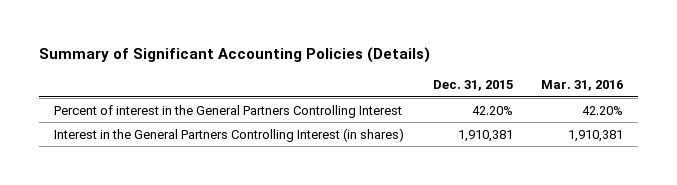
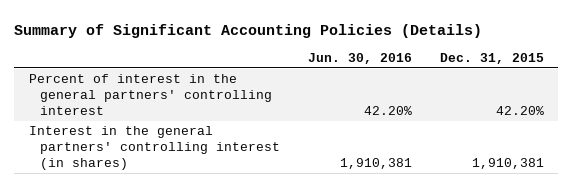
- | Dec. 31, 2015 | Mar. 31, 2016
+ | Jun. 30, 2016 | Dec. 31, 2015
- Percent of interest in the General Partners Controlling Interest | 42.20% | 42.20%
- Interest in the General Partners Controlling Interest (in shares) | 1,910,381 | 1,910,381
+ Percent of interest in the general partners' controlling interest | 42.20% | 42.20%
+ Interest in the general partners' controlling interest (in shares) | 1,910,381 | 1,910,381

